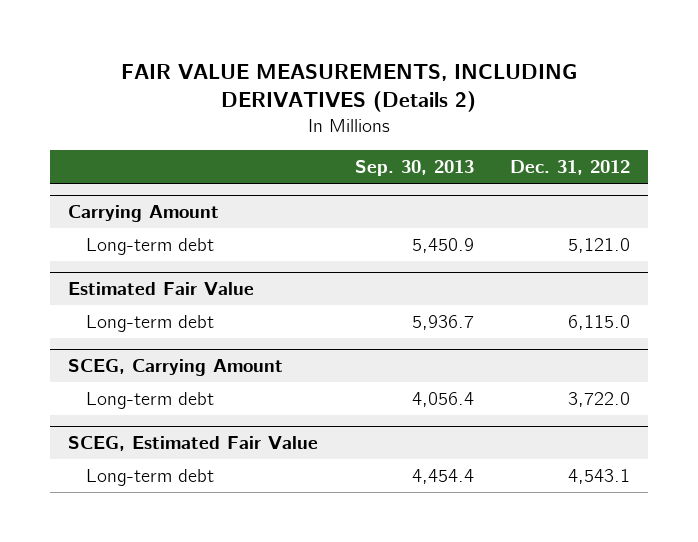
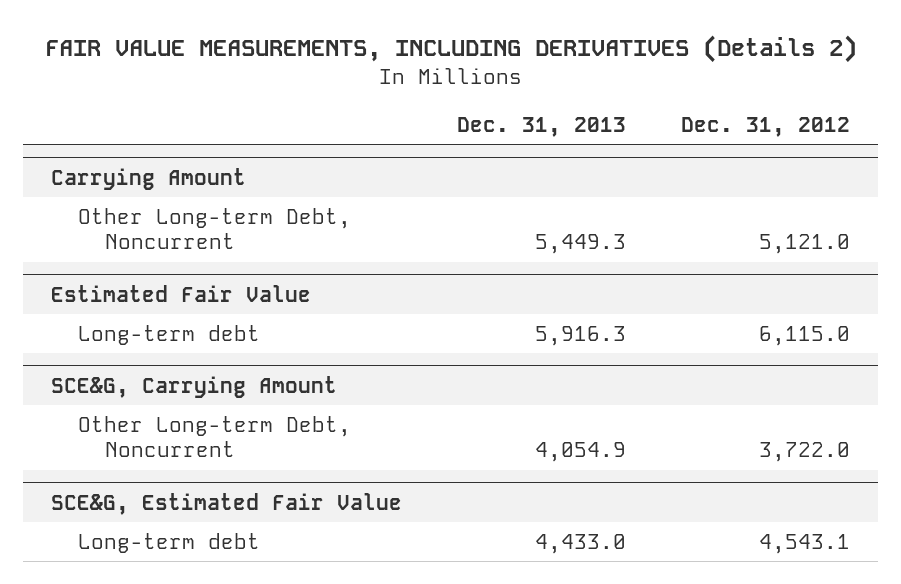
- | Sep. 30, 2013 | Dec. 31, 2012
+ | Dec. 31, 2013 | Dec. 31, 2012
@ Carrying Amount
- Long-term debt | 5,450.9 | 5,121.0
+ Other Long-term Debt, Noncurrent | 5,449.3 | 5,121.0
- SCEG, Carrying Amount
- Long-term debt | 4,056.4 | 3,722.0
- SCEG, Estimated Fair Value
+ SCE&G, Carrying Amount
+ Other Long-term Debt, Noncurrent | 4,054.9 | 3,722.0
+ SCE&G, Estimated Fair Value

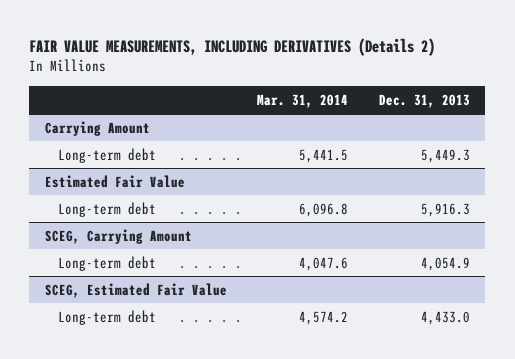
- | Dec. 31, 2013 | Dec. 31, 2012
+ | Mar. 31, 2014 | Dec. 31, 2013
@ Carrying Amount
- Other Long-term Debt, Noncurrent | 5,449.3 | 5,121.0
+ Long-term debt | 5,441.5 | 5,449.3
- SCE&G, Carrying Amount
- Other Long-term Debt, Noncurrent | 4,054.9 | 3,722.0
- SCE&G, Estimated Fair Value
+ SCEG, Carrying Amount
+ Long-term debt | 4,047.6 | 4,054.9
+ SCEG, Estimated Fair Value

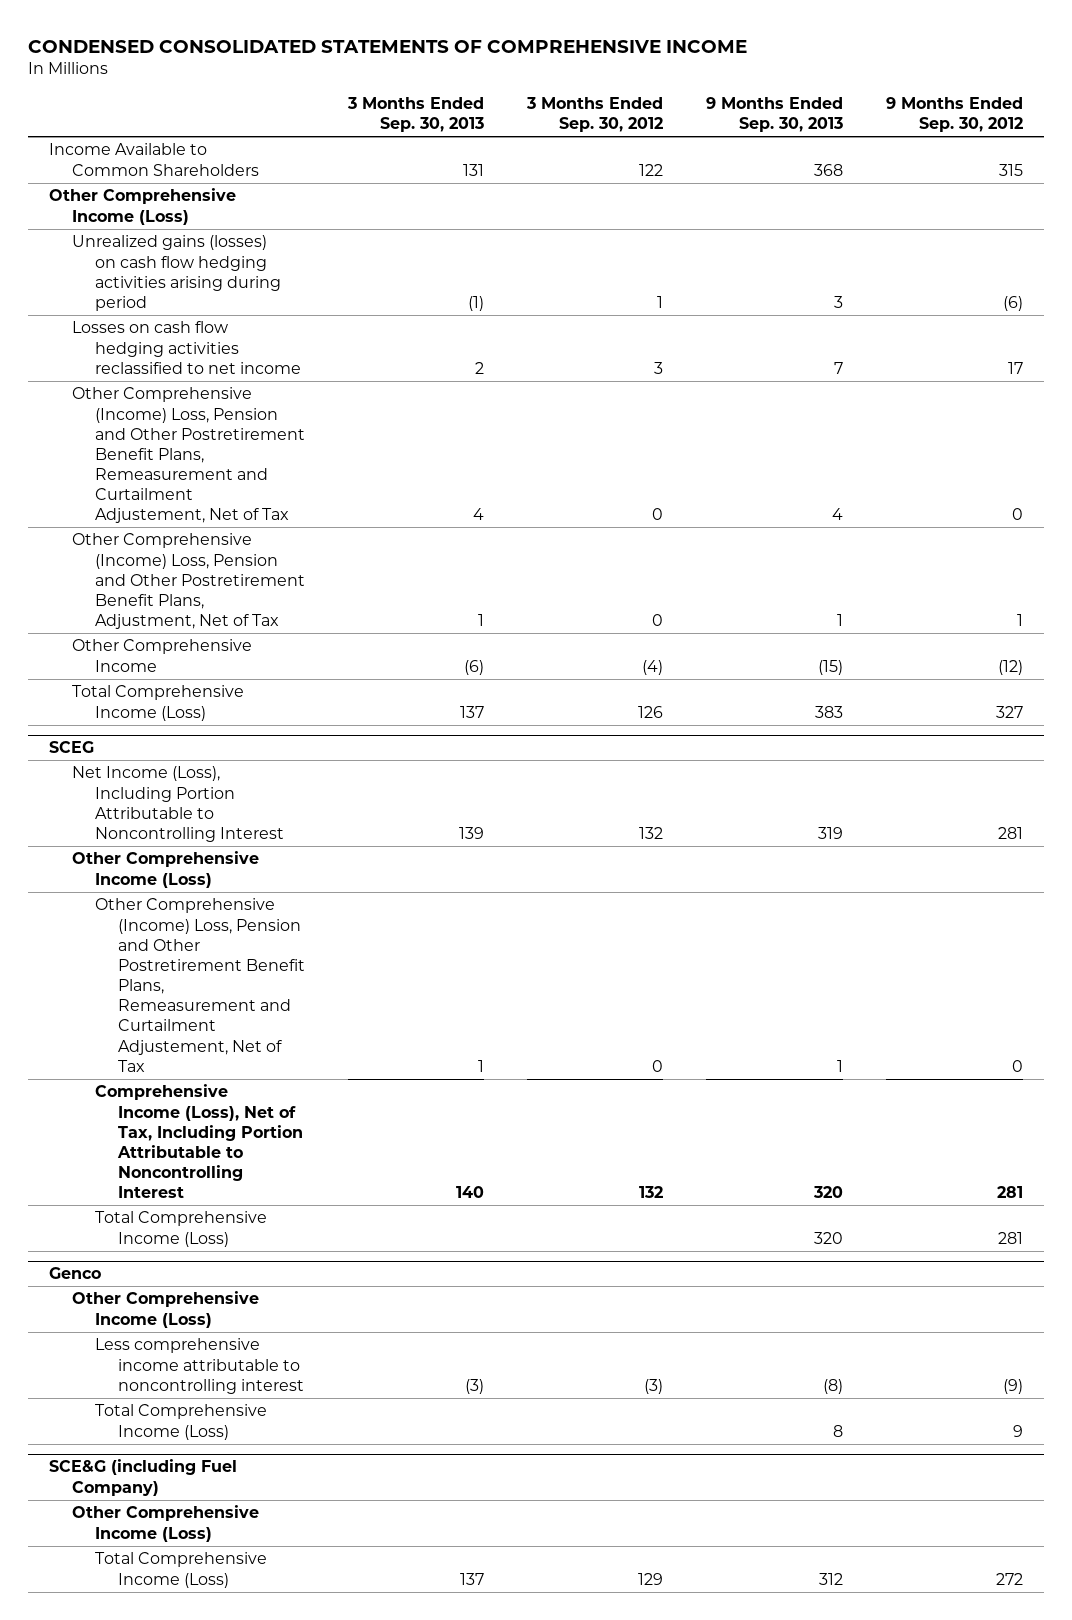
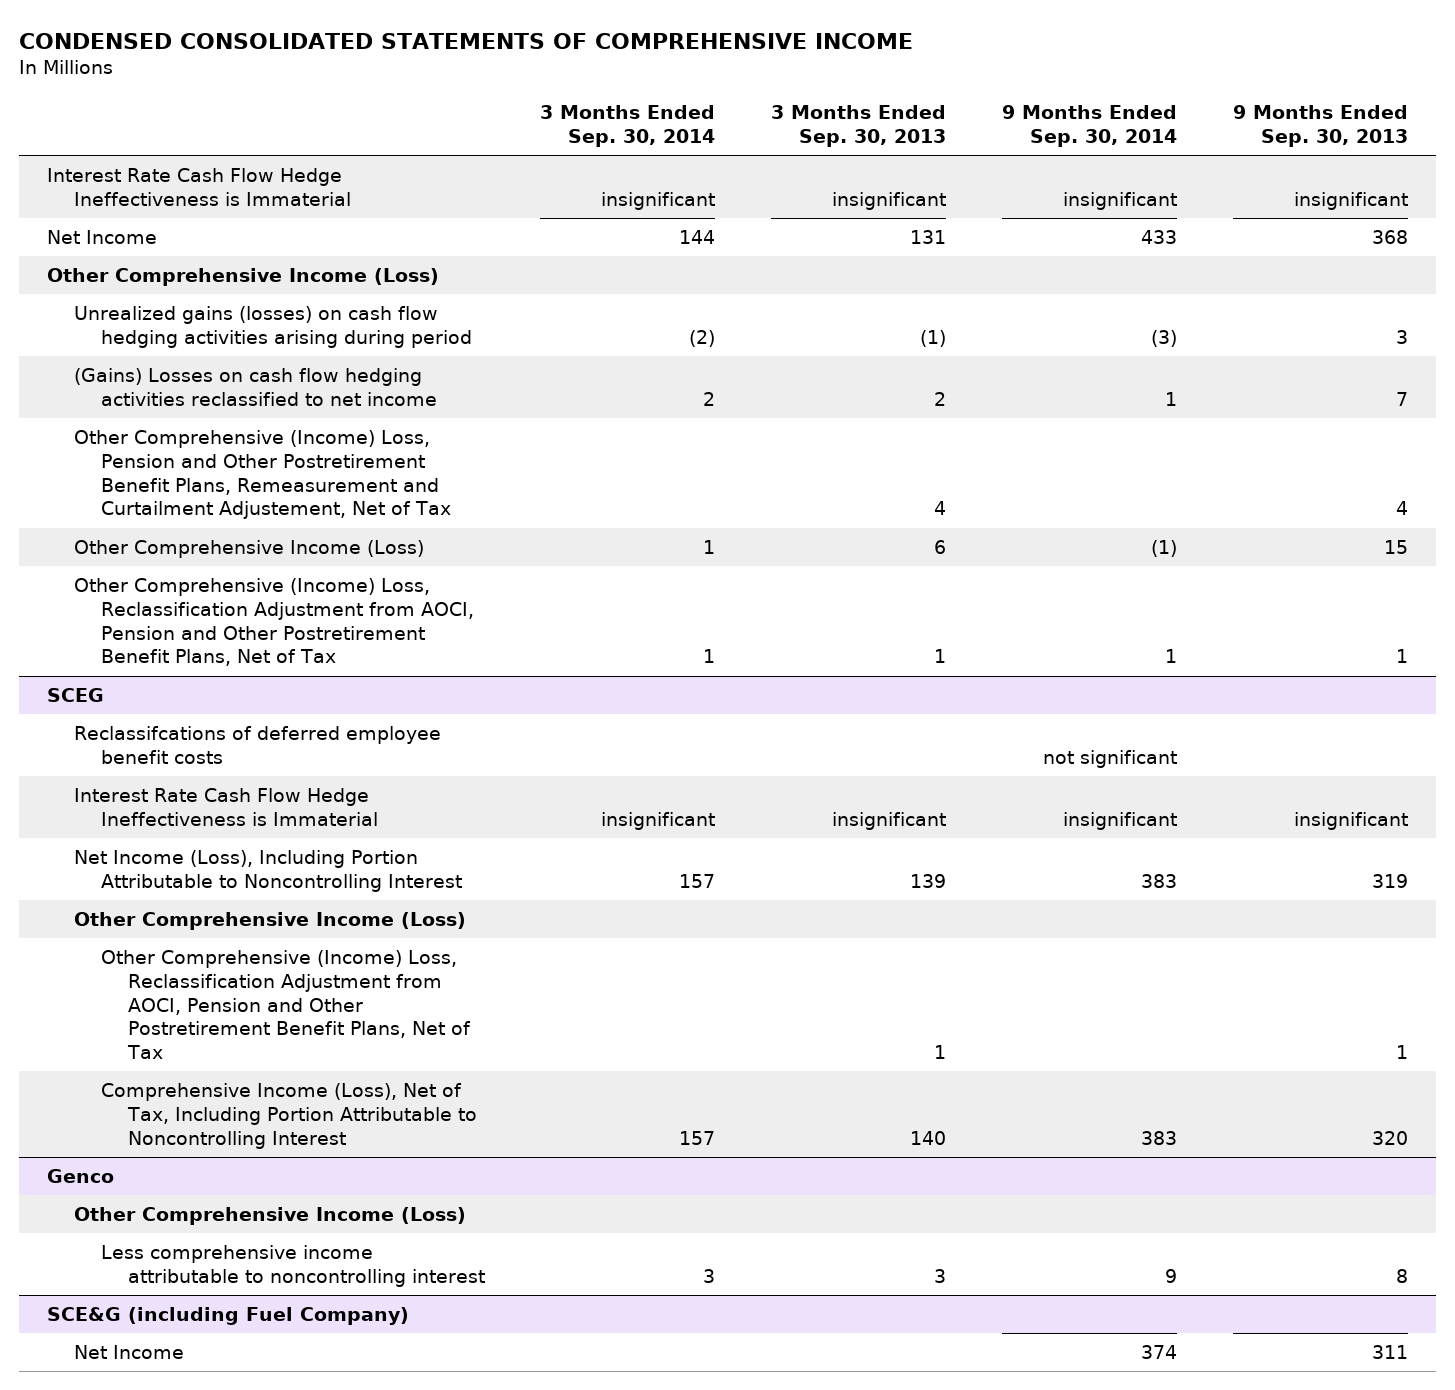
- | 3 Months Ended Sep. 30, 2013 | 3 Months Ended Sep. 30, 2012 | 9 Months Ended Sep. 30, 2013 | 9 Months Ended Sep. 30, 2012
+ | 3 Months Ended Sep. 30, 2014 | 3 Months Ended Sep. 30, 2013 | 9 Months Ended Sep. 30, 2014 | 9 Months Ended Sep. 30, 2013
- Income Available to Common Shareholders | 131 | 122 | 368 | 315
+ Interest Rate Cash Flow Hedge Ineffectiveness is Immaterial | insignificant | insignificant | insignificant | insignificant
+ Net Income | 144 | 131 | 433 | 368
- Losses on cash flow hedging activities reclassified to net income | 2 | 3 | 7 | 17
+ (Gains) Losses on cash flow hedging activities reclassified to net income | 2 | 2 | 1 | 7
- Other Comprehensive (Income) Loss, Pension and Other Postretirement Benefit Plans, Adjustment, Net of Tax | 1 | 0 | 1 | 1
- Other Comprehensive Income | (6) | (4) | (15) | (12)
- Total Comprehensive Income (Loss) | 137 | 126 | 383 | 327
+ Other Comprehensive Income (Loss) | 1 | 6 | (1) | 15
+ Other Comprehensive (Income) Loss, Reclassification Adjustment from AOCI, Pension and Other Postretirement Benefit Plans, Net of Tax | 1 | 1 | 1 | 1
@ SCEG
+ Reclassifcations of deferred employee benefit costs | | | not significant |
+ Interest Rate Cash Flow Hedge Ineffectiveness is Immaterial | insignificant | insignificant | insignificant | insignificant
- Other Comprehensive (Income) Loss, Pension and Other Postretirement Benefit Plans, Remeasurement and Curtailment Adjustement, Net of Tax | 1 | 0 | 1 | 0
+ Other Comprehensive (Income) Loss, Reclassification Adjustment from AOCI, Pension and Other Postretirement Benefit Plans, Net of Tax | | 1 | | 1
- Total Comprehensive Income (Loss) | | | 320 | 281
@ Genco
- Less comprehensive income attributable to noncontrolling interest | (3) | (3) | (8) | (9)
- Total Comprehensive Income (Loss) | | | 8 | 9
+ Less comprehensive income attributable to noncontrolling interest | 3 | 3 | 9 | 8
@ SCE&G (including Fuel Company)
- Other Comprehensive Income (Loss)
- Total Comprehensive Income (Loss) | 137 | 129 | 312 | 272
+ Net Income | | | 374 | 311

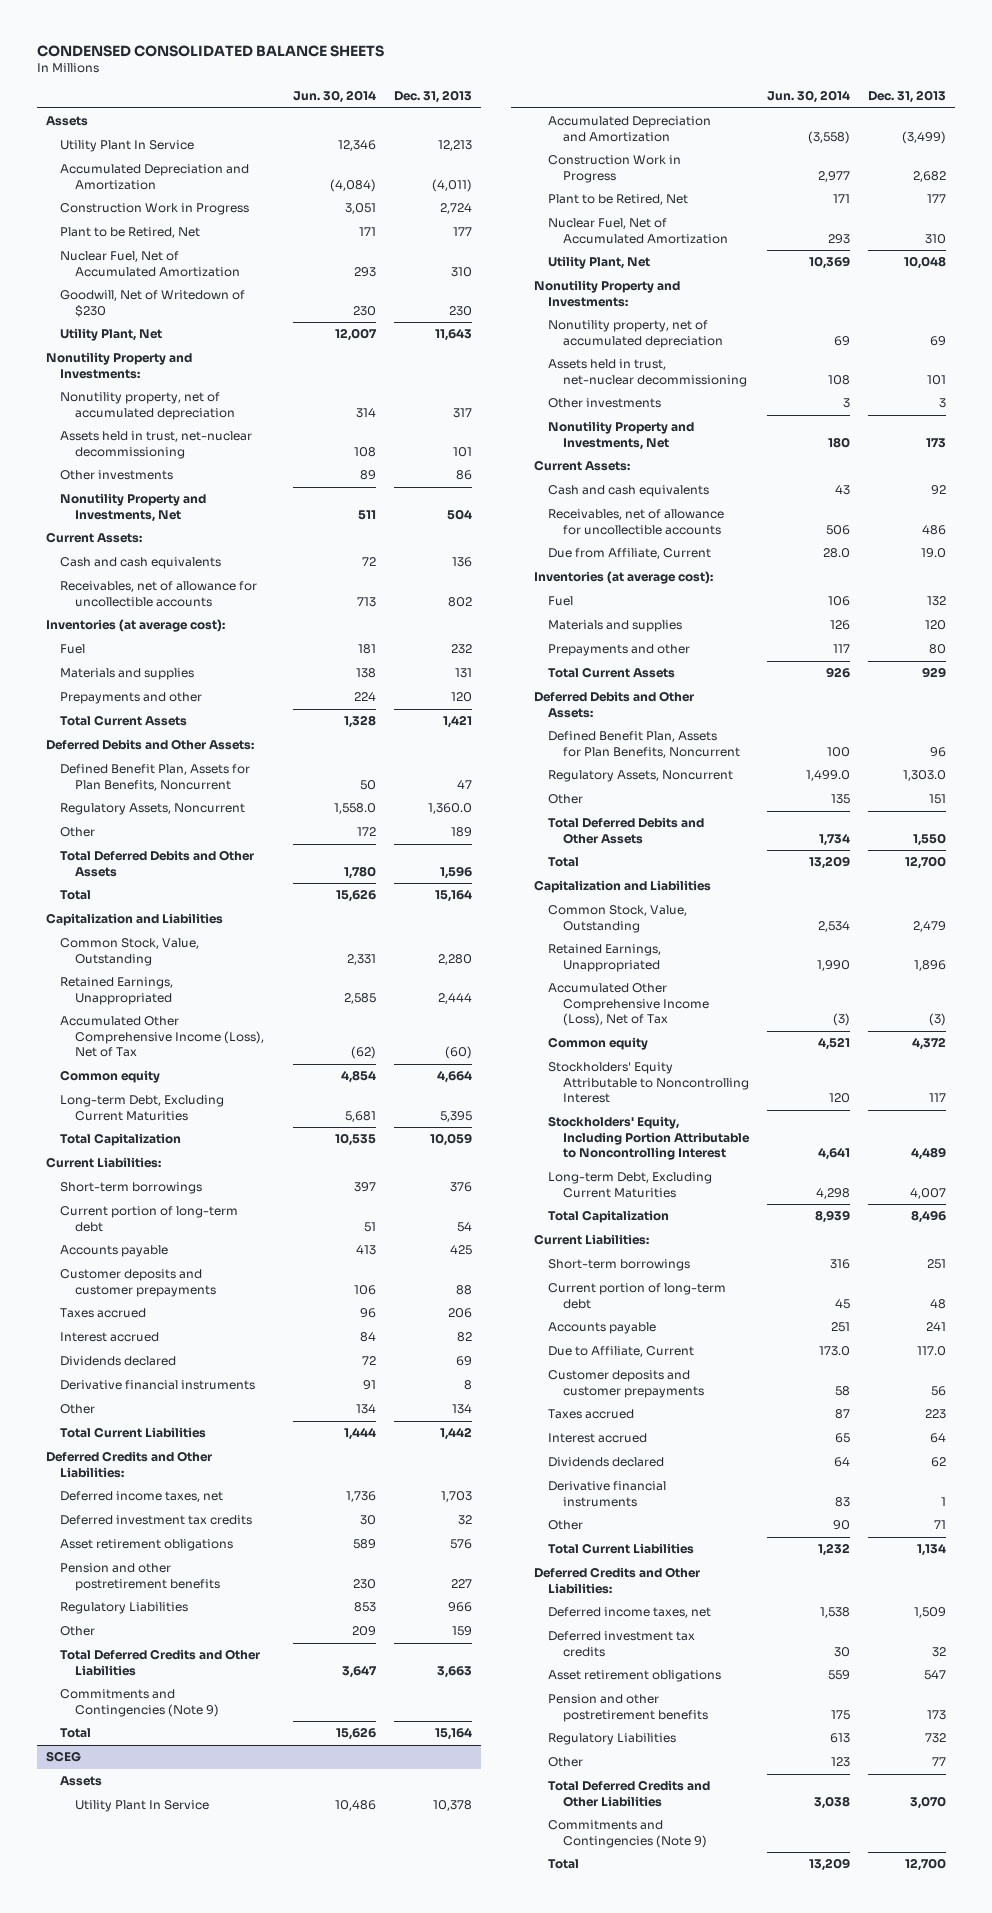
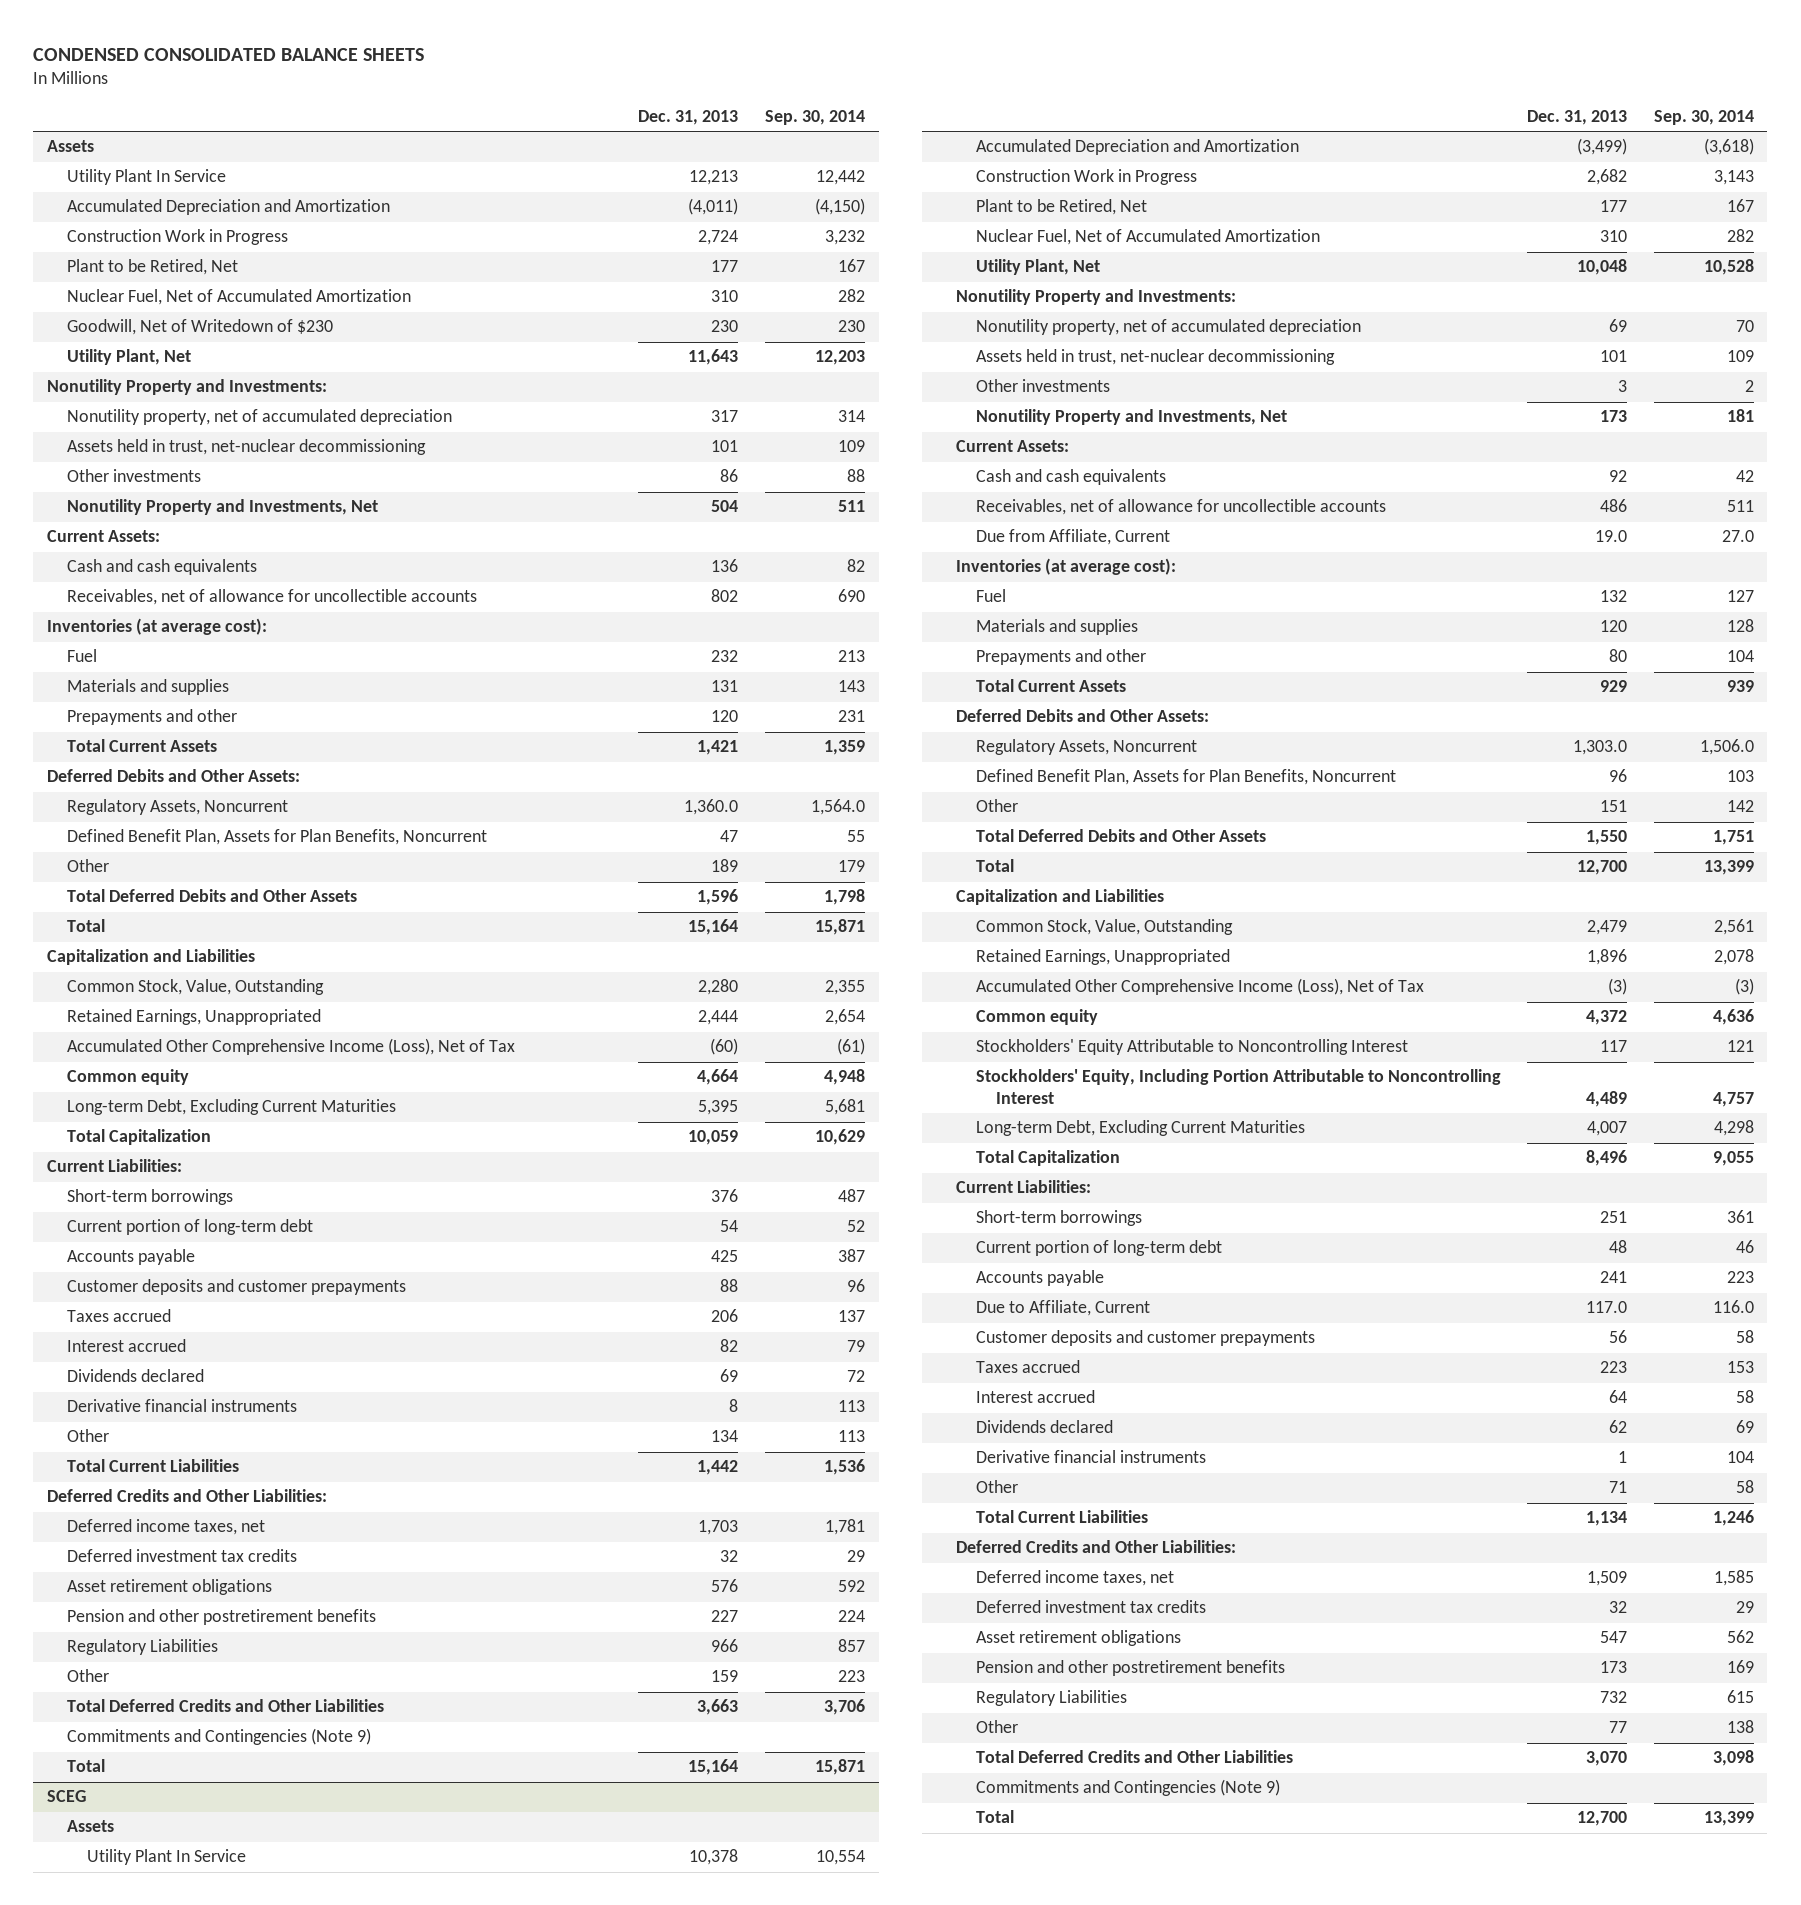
- | Jun. 30, 2014 | Dec. 31, 2013
+ | Dec. 31, 2013 | Sep. 30, 2014
moved down: Defined Benefit Plan, Assets for Plan Benefits, Noncurrent | 47 | 55
@ SCEG
moved down: Defined Benefit Plan, Assets for Plan Benefits, Noncurrent | 96 | 103

